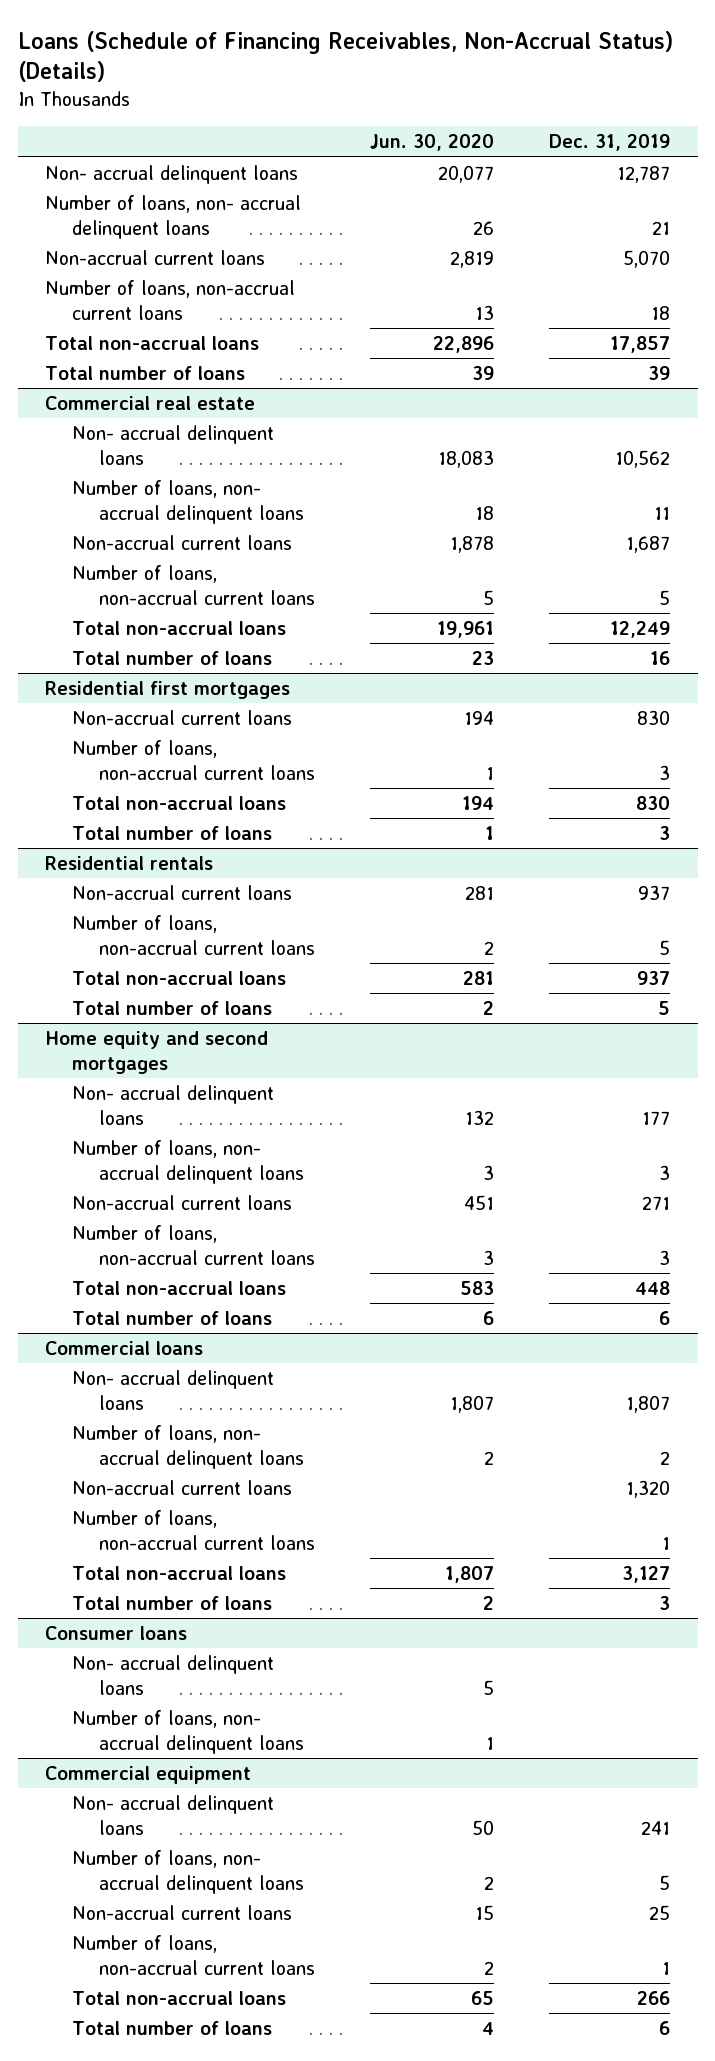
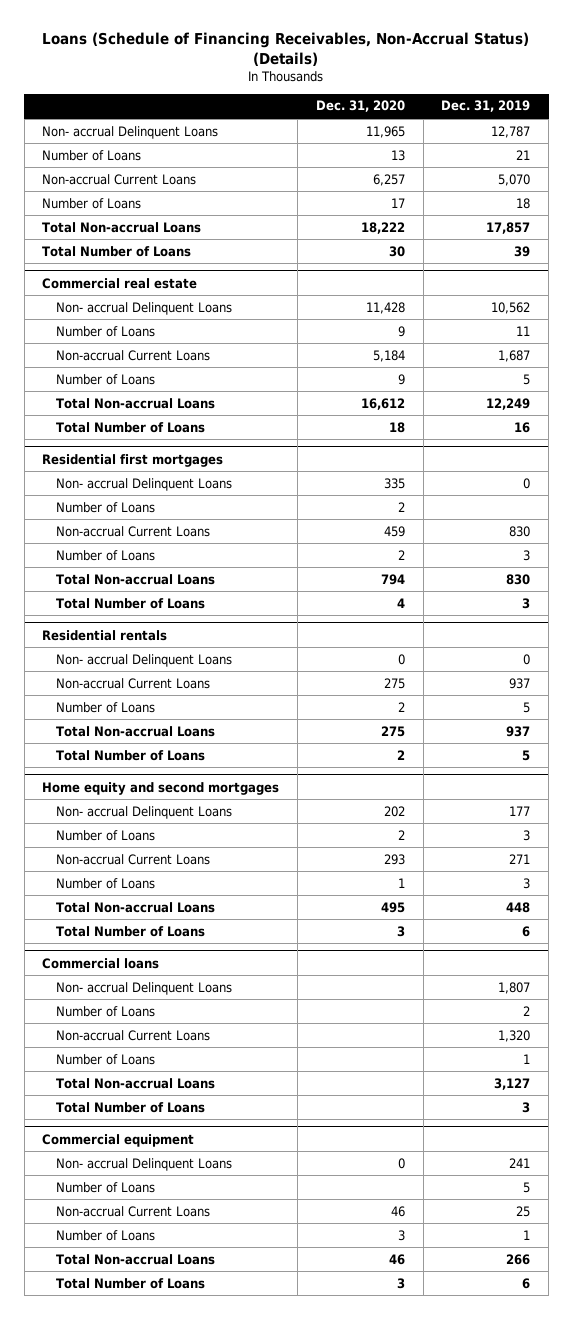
- | Jun. 30, 2020 | Dec. 31, 2019
+ | Dec. 31, 2020 | Dec. 31, 2019
- Non- accrual delinquent loans | 20,077 | 12,787
- Number of loans, non- accrual delinquent loans | 26 | 21
- Non-accrual current loans | 2,819 | 5,070
- Number of loans, non-accrual current loans | 13 | 18
- Total non-accrual loans | 22,896 | 17,857
- Total number of loans | 39 | 39
+ Non- accrual Delinquent Loans | 11,965 | 12,787
+ Number of Loans | 13 | 21
+ Non-accrual Current Loans | 6,257 | 5,070
+ Number of Loans | 17 | 18
+ Total Non-accrual Loans | 18,222 | 17,857
+ Total Number of Loans | 30 | 39
@ Commercial real estate
- Non- accrual delinquent loans | 18,083 | 10,562
- Number of loans, non- accrual delinquent loans | 18 | 11
- Non-accrual current loans | 1,878 | 1,687
- Number of loans, non-accrual current loans | 5 | 5
- Total non-accrual loans | 19,961 | 12,249
- Total number of loans | 23 | 16
+ Non- accrual Delinquent Loans | 11,428 | 10,562
+ Number of Loans | 9 | 11
+ Non-accrual Current Loans | 5,184 | 1,687
+ Number of Loans | 9 | 5
+ Total Non-accrual Loans | 16,612 | 12,249
+ Total Number of Loans | 18 | 16
@ Residential first mortgages
- Non-accrual current loans | 194 | 830
- Number of loans, non-accrual current loans | 1 | 3
- Total non-accrual loans | 194 | 830
- Total number of loans | 1 | 3
+ Non- accrual Delinquent Loans | 335 | 0
+ Number of Loans | 2 |
+ Non-accrual Current Loans | 459 | 830
+ Number of Loans | 2 | 3
+ Total Non-accrual Loans | 794 | 830
+ Total Number of Loans | 4 | 3
@ Residential rentals
- Non-accrual current loans | 281 | 937
- Number of loans, non-accrual current loans | 2 | 5
- Total non-accrual loans | 281 | 937
- Total number of loans | 2 | 5
+ Non- accrual Delinquent Loans | 0 | 0
+ Non-accrual Current Loans | 275 | 937
+ Number of Loans | 2 | 5
+ Total Non-accrual Loans | 275 | 937
+ Total Number of Loans | 2 | 5
@ Home equity and second mortgages
- Non- accrual delinquent loans | 132 | 177
- Number of loans, non- accrual delinquent loans | 3 | 3
- Non-accrual current loans | 451 | 271
- Number of loans, non-accrual current loans | 3 | 3
- Total non-accrual loans | 583 | 448
- Total number of loans | 6 | 6
+ Non- accrual Delinquent Loans | 202 | 177
+ Number of Loans | 2 | 3
+ Non-accrual Current Loans | 293 | 271
+ Number of Loans | 1 | 3
+ Total Non-accrual Loans | 495 | 448
+ Total Number of Loans | 3 | 6
@ Commercial loans
- Non- accrual delinquent loans | 1,807 | 1,807
- Number of loans, non- accrual delinquent loans | 2 | 2
- Non-accrual current loans | | 1,320
- Number of loans, non-accrual current loans | | 1
- Total non-accrual loans | 1,807 | 3,127
- Total number of loans | 2 | 3
- Consumer loans
- Non- accrual delinquent loans | 5 |
- Number of loans, non- accrual delinquent loans | 1 |
@ Commercial loans
+ Non- accrual Delinquent Loans | | 1,807
+ Number of Loans | | 2
+ Non-accrual Current Loans | | 1,320
+ Number of Loans | | 1
+ Total Non-accrual Loans | | 3,127
+ Total Number of Loans | | 3
@ Commercial equipment
- Non- accrual delinquent loans | 50 | 241
- Number of loans, non- accrual delinquent loans | 2 | 5
- Non-accrual current loans | 15 | 25
- Number of loans, non-accrual current loans | 2 | 1
- Total non-accrual loans | 65 | 266
- Total number of loans | 4 | 6
+ Non- accrual Delinquent Loans | 0 | 241
+ Number of Loans | | 5
+ Non-accrual Current Loans | 46 | 25
+ Number of Loans | 3 | 1
+ Total Non-accrual Loans | 46 | 266
+ Total Number of Loans | 3 | 6

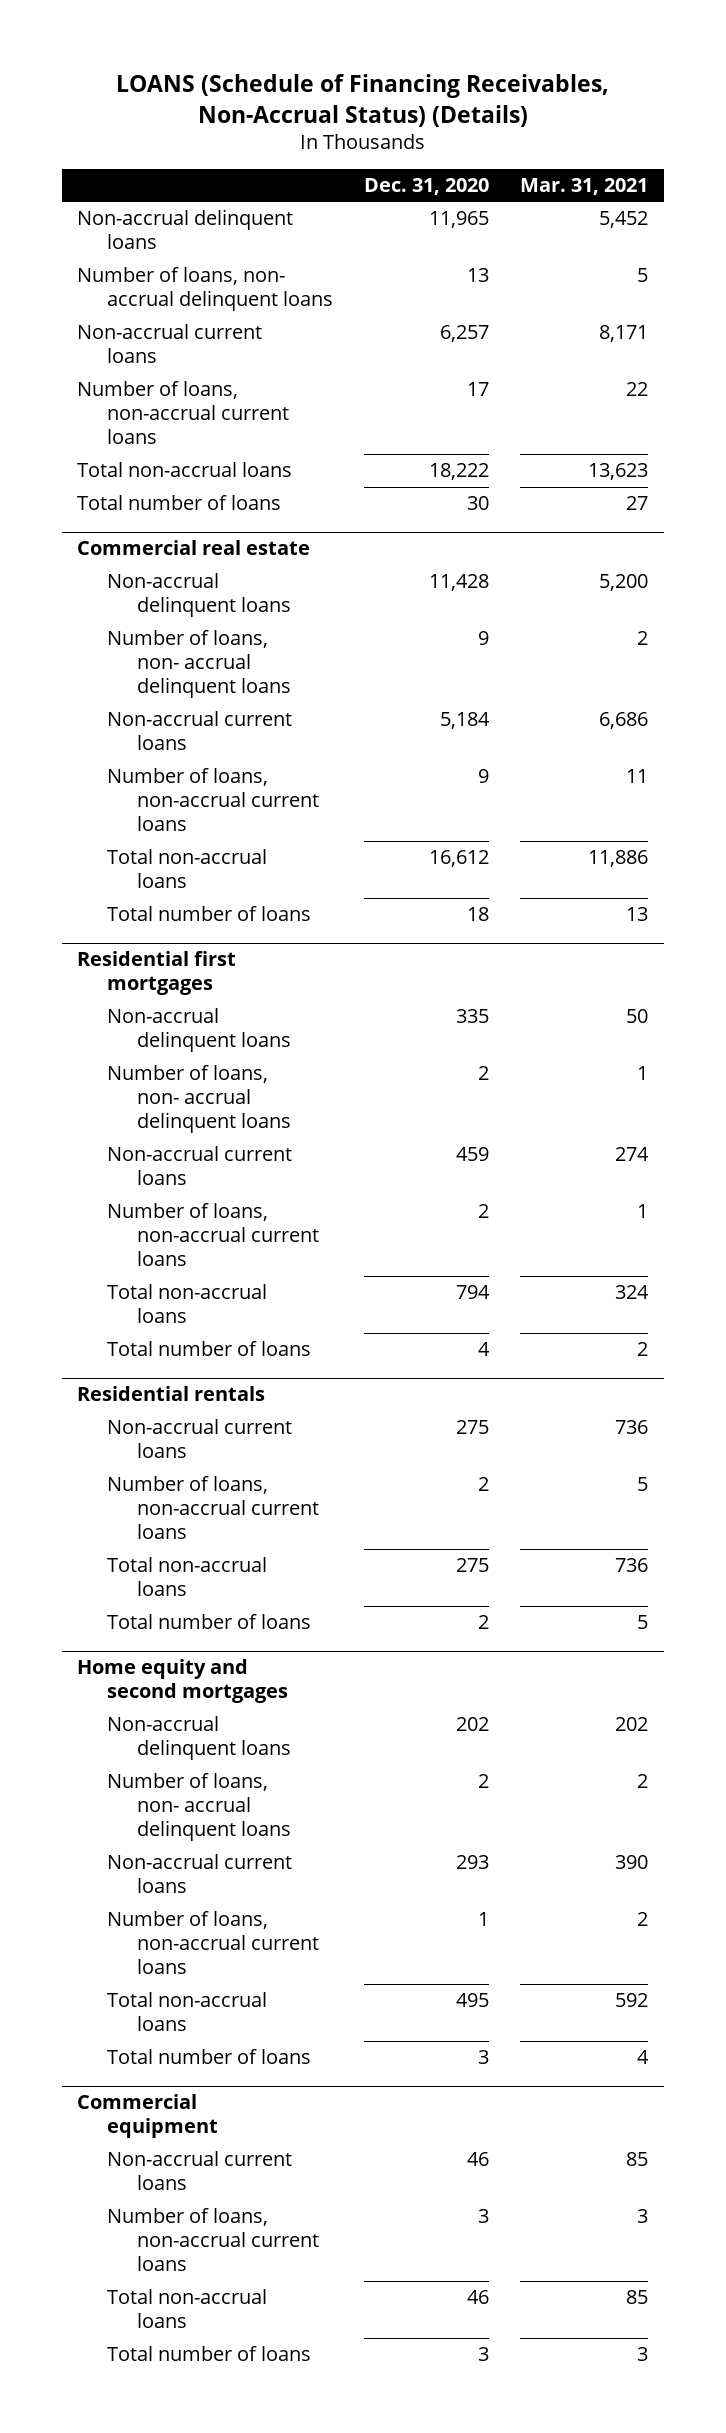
- Loans (Schedule of Financing Receivables, Non-Accrual Status) (Details)
+ LOANS (Schedule of Financing Receivables, Non-Accrual Status) (Details)
- | Dec. 31, 2020 | Dec. 31, 2019
+ | Dec. 31, 2020 | Mar. 31, 2021
- Non- accrual Delinquent Loans | 11,965 | 12,787
- Number of Loans | 13 | 21
- Non-accrual Current Loans | 6,257 | 5,070
- Number of Loans | 17 | 18
- Total Non-accrual Loans | 18,222 | 17,857
- Total Number of Loans | 30 | 39
+ Non-accrual delinquent loans | 11,965 | 5,452
+ Number of loans, non- accrual delinquent loans | 13 | 5
+ Non-accrual current loans | 6,257 | 8,171
+ Number of loans, non-accrual current loans | 17 | 22
+ Total non-accrual loans | 18,222 | 13,623
+ Total number of loans | 30 | 27
@ Commercial real estate
- Non- accrual Delinquent Loans | 11,428 | 10,562
- Number of Loans | 9 | 11
- Non-accrual Current Loans | 5,184 | 1,687
- Number of Loans | 9 | 5
- Total Non-accrual Loans | 16,612 | 12,249
- Total Number of Loans | 18 | 16
+ Non-accrual delinquent loans | 11,428 | 5,200
+ Number of loans, non- accrual delinquent loans | 9 | 2
+ Non-accrual current loans | 5,184 | 6,686
+ Number of loans, non-accrual current loans | 9 | 11
+ Total non-accrual loans | 16,612 | 11,886
+ Total number of loans | 18 | 13
@ Residential first mortgages
- Non- accrual Delinquent Loans | 335 | 0
- Number of Loans | 2 |
- Non-accrual Current Loans | 459 | 830
- Number of Loans | 2 | 3
- Total Non-accrual Loans | 794 | 830
- Total Number of Loans | 4 | 3
+ Non-accrual delinquent loans | 335 | 50
+ Number of loans, non- accrual delinquent loans | 2 | 1
+ Non-accrual current loans | 459 | 274
+ Number of loans, non-accrual current loans | 2 | 1
+ Total non-accrual loans | 794 | 324
+ Total number of loans | 4 | 2
@ Residential rentals
- Non- accrual Delinquent Loans | 0 | 0
- Non-accrual Current Loans | 275 | 937
- Number of Loans | 2 | 5
- Total Non-accrual Loans | 275 | 937
- Total Number of Loans | 2 | 5
+ Non-accrual current loans | 275 | 736
+ Number of loans, non-accrual current loans | 2 | 5
+ Total non-accrual loans | 275 | 736
+ Total number of loans | 2 | 5
@ Home equity and second mortgages
- Non- accrual Delinquent Loans | 202 | 177
- Number of Loans | 2 | 3
- Non-accrual Current Loans | 293 | 271
- Number of Loans | 1 | 3
- Total Non-accrual Loans | 495 | 448
- Total Number of Loans | 3 | 6
- Commercial loans
- Non- accrual Delinquent Loans | | 1,807
- Number of Loans | | 2
- Non-accrual Current Loans | | 1,320
- Number of Loans | | 1
- Total Non-accrual Loans | | 3,127
- Total Number of Loans | | 3
@ Home equity and second mortgages
+ Non-accrual delinquent loans | 202 | 202
+ Number of loans, non- accrual delinquent loans | 2 | 2
+ Non-accrual current loans | 293 | 390
+ Number of loans, non-accrual current loans | 1 | 2
+ Total non-accrual loans | 495 | 592
+ Total number of loans | 3 | 4
@ Commercial equipment
- Non- accrual Delinquent Loans | 0 | 241
- Number of Loans | | 5
- Non-accrual Current Loans | 46 | 25
- Number of Loans | 3 | 1
- Total Non-accrual Loans | 46 | 266
- Total Number of Loans | 3 | 6
+ Non-accrual current loans | 46 | 85
+ Number of loans, non-accrual current loans | 3 | 3
+ Total non-accrual loans | 46 | 85
+ Total number of loans | 3 | 3

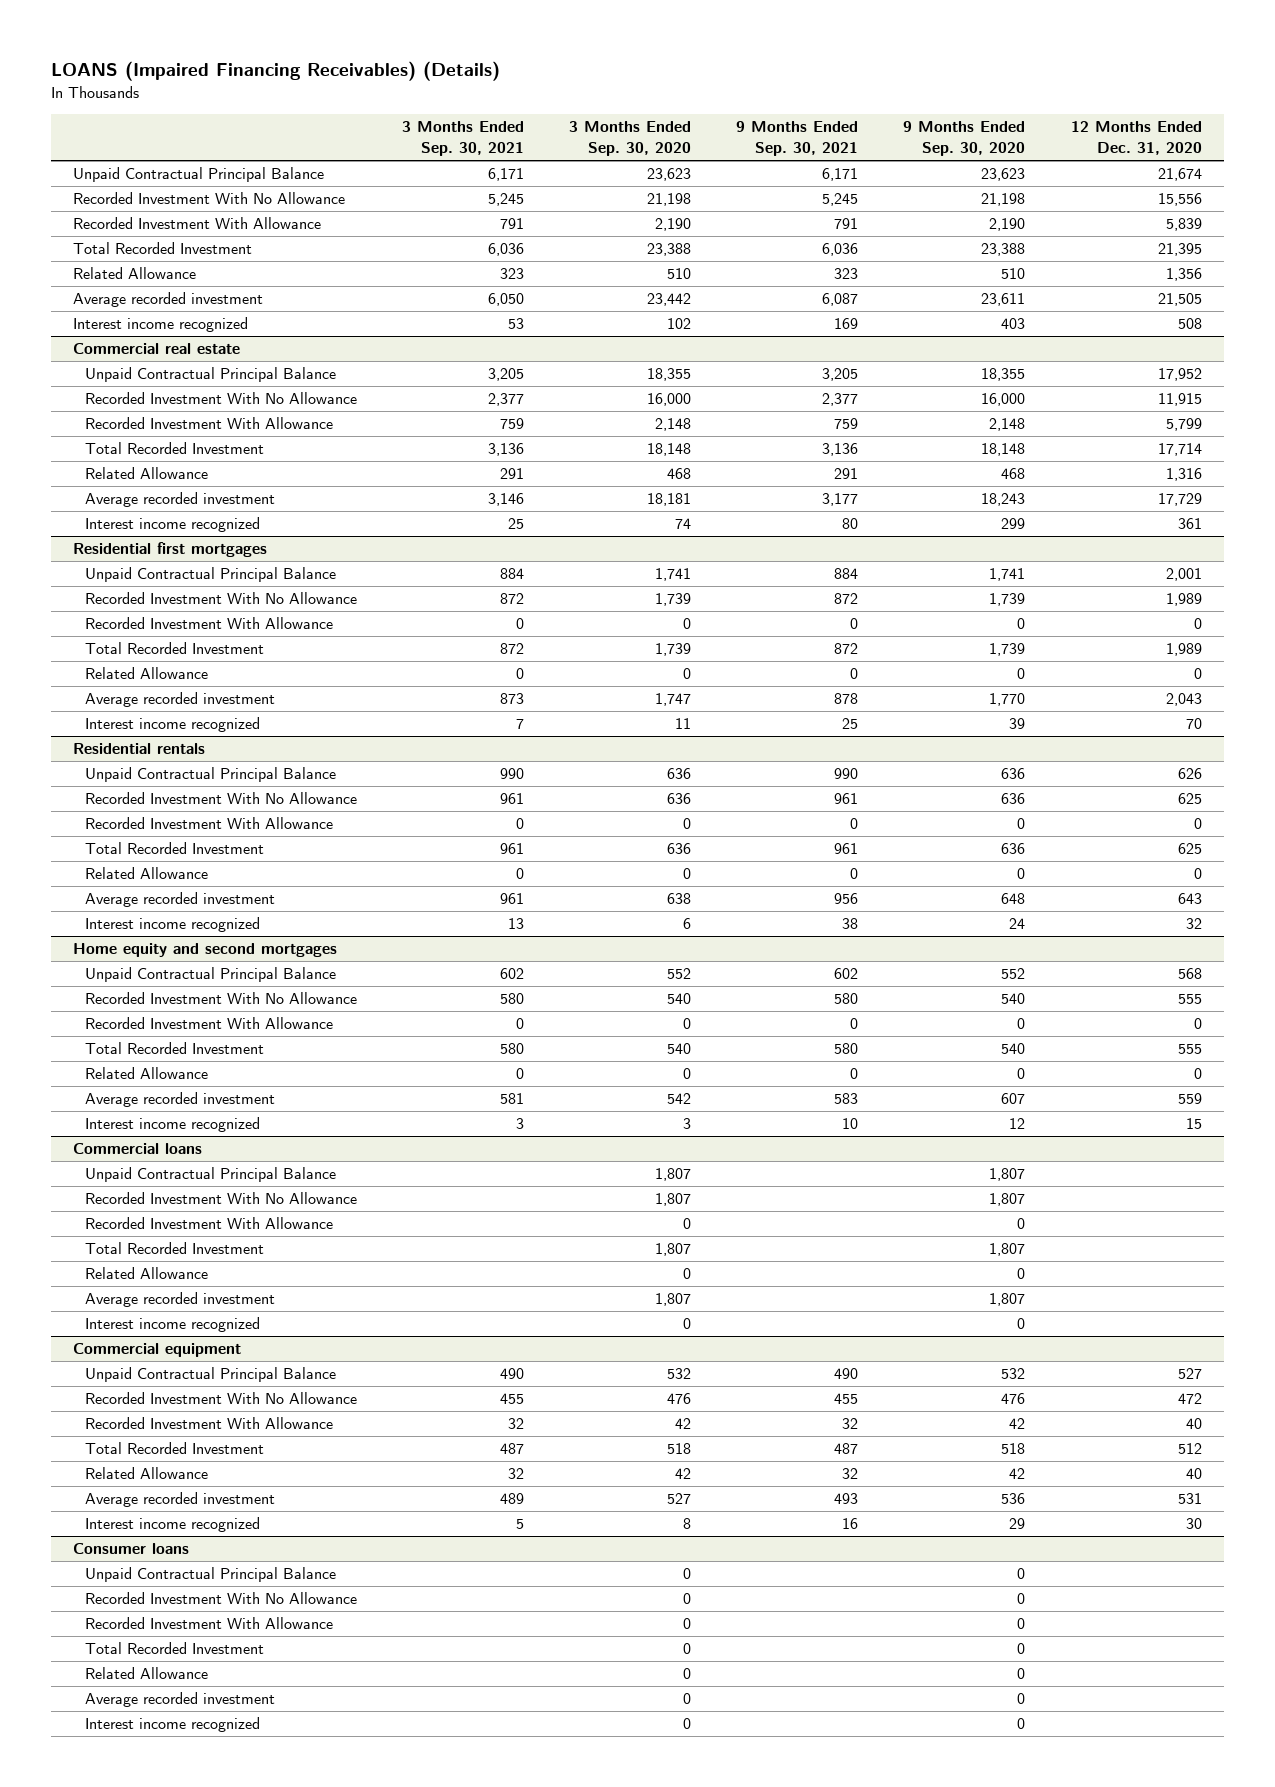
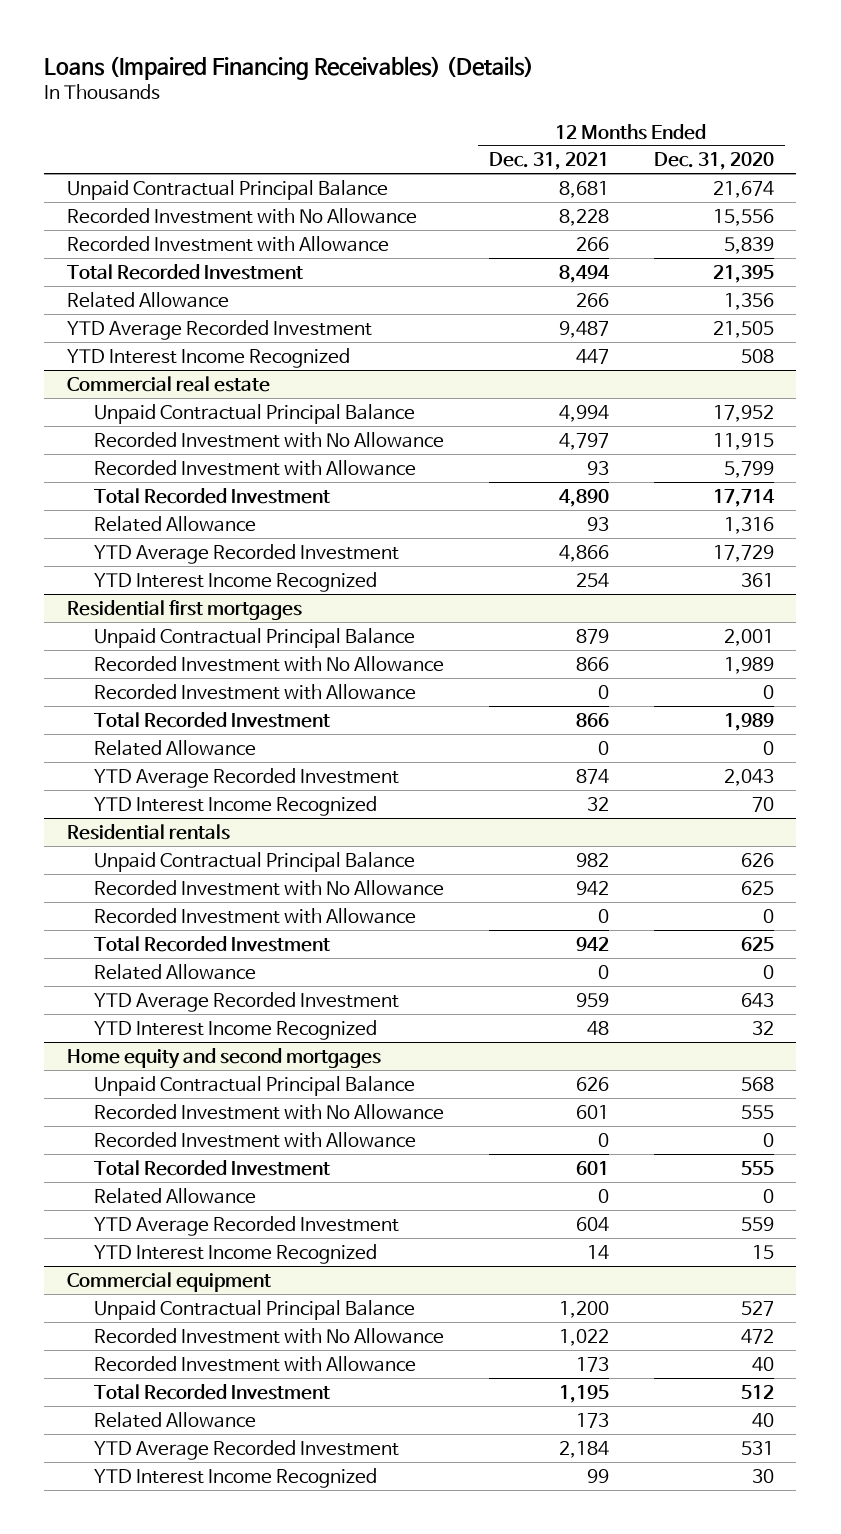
- LOANS (Impaired Financing Receivables) (Details)
+ Loans (Impaired Financing Receivables) (Details)
- | 3 Months Ended Sep. 30, 2021 | 3 Months Ended Sep. 30, 2020 | 9 Months Ended Sep. 30, 2021 | 9 Months Ended Sep. 30, 2020 | 12 Months Ended Dec. 31, 2020
+ | 12 Months Ended Dec. 31, 2021 | 12 Months Ended Dec. 31, 2020
- Recorded Investment With No Allowance | 5,245 | 21,198 | 5,245 | 21,198 | 15,556
- Recorded Investment With Allowance | 791 | 2,190 | 791 | 2,190 | 5,839
+ Recorded Investment with No Allowance | 8,228 | 15,556
+ Recorded Investment with Allowance | 266 | 5,839
- Average recorded investment | 6,050 | 23,442 | 6,087 | 23,611 | 21,505
- Interest income recognized | 53 | 102 | 169 | 403 | 508
+ YTD Average Recorded Investment | 9,487 | 21,505
+ YTD Interest Income Recognized | 447 | 508
@ Commercial real estate
- Recorded Investment With No Allowance | 2,377 | 16,000 | 2,377 | 16,000 | 11,915
- Recorded Investment With Allowance | 759 | 2,148 | 759 | 2,148 | 5,799
+ Recorded Investment with No Allowance | 4,797 | 11,915
+ Recorded Investment with Allowance | 93 | 5,799
- Average recorded investment | 3,146 | 18,181 | 3,177 | 18,243 | 17,729
- Interest income recognized | 25 | 74 | 80 | 299 | 361
+ YTD Average Recorded Investment | 4,866 | 17,729
+ YTD Interest Income Recognized | 254 | 361
@ Residential first mortgages
- Recorded Investment With No Allowance | 872 | 1,739 | 872 | 1,739 | 1,989
- Recorded Investment With Allowance | 0 | 0 | 0 | 0 | 0
+ Recorded Investment with No Allowance | 866 | 1,989
+ Recorded Investment with Allowance | 0 | 0
- Average recorded investment | 873 | 1,747 | 878 | 1,770 | 2,043
- Interest income recognized | 7 | 11 | 25 | 39 | 70
+ YTD Average Recorded Investment | 874 | 2,043
+ YTD Interest Income Recognized | 32 | 70
@ Residential rentals
- Recorded Investment With No Allowance | 961 | 636 | 961 | 636 | 625
- Recorded Investment With Allowance | 0 | 0 | 0 | 0 | 0
+ Recorded Investment with No Allowance | 942 | 625
+ Recorded Investment with Allowance | 0 | 0
- Average recorded investment | 961 | 638 | 956 | 648 | 643
- Interest income recognized | 13 | 6 | 38 | 24 | 32
+ YTD Average Recorded Investment | 959 | 643
+ YTD Interest Income Recognized | 48 | 32
@ Home equity and second mortgages
- Recorded Investment With No Allowance | 580 | 540 | 580 | 540 | 555
- Recorded Investment With Allowance | 0 | 0 | 0 | 0 | 0
+ Recorded Investment with No Allowance | 601 | 555
+ Recorded Investment with Allowance | 0 | 0
- Average recorded investment | 581 | 542 | 583 | 607 | 559
- Interest income recognized | 3 | 3 | 10 | 12 | 15
- Commercial loans
- Unpaid Contractual Principal Balance | | 1,807 | | 1,807 |
- Recorded Investment With No Allowance | | 1,807 | | 1,807 |
- Recorded Investment With Allowance | | 0 | | 0 |
- Total Recorded Investment | | 1,807 | | 1,807 |
- Related Allowance | | 0 | | 0 |
- Average recorded investment | | 1,807 | | 1,807 |
- Interest income recognized | | 0 | | 0 |
@ Home equity and second mortgages
+ YTD Average Recorded Investment | 604 | 559
+ YTD Interest Income Recognized | 14 | 15
@ Commercial equipment
- Recorded Investment With No Allowance | 455 | 476 | 455 | 476 | 472
- Recorded Investment With Allowance | 32 | 42 | 32 | 42 | 40
+ Recorded Investment with No Allowance | 1,022 | 472
+ Recorded Investment with Allowance | 173 | 40
- Average recorded investment | 489 | 527 | 493 | 536 | 531
- Interest income recognized | 5 | 8 | 16 | 29 | 30
- Consumer loans
- Unpaid Contractual Principal Balance | | 0 | | 0 |
- Recorded Investment With No Allowance | | 0 | | 0 |
- Recorded Investment With Allowance | | 0 | | 0 |
- Total Recorded Investment | | 0 | | 0 |
- Related Allowance | | 0 | | 0 |
- Average recorded investment | | 0 | | 0 |
- Interest income recognized | | 0 | | 0 |
@ Commercial equipment
+ YTD Average Recorded Investment | 2,184 | 531
+ YTD Interest Income Recognized | 99 | 30

